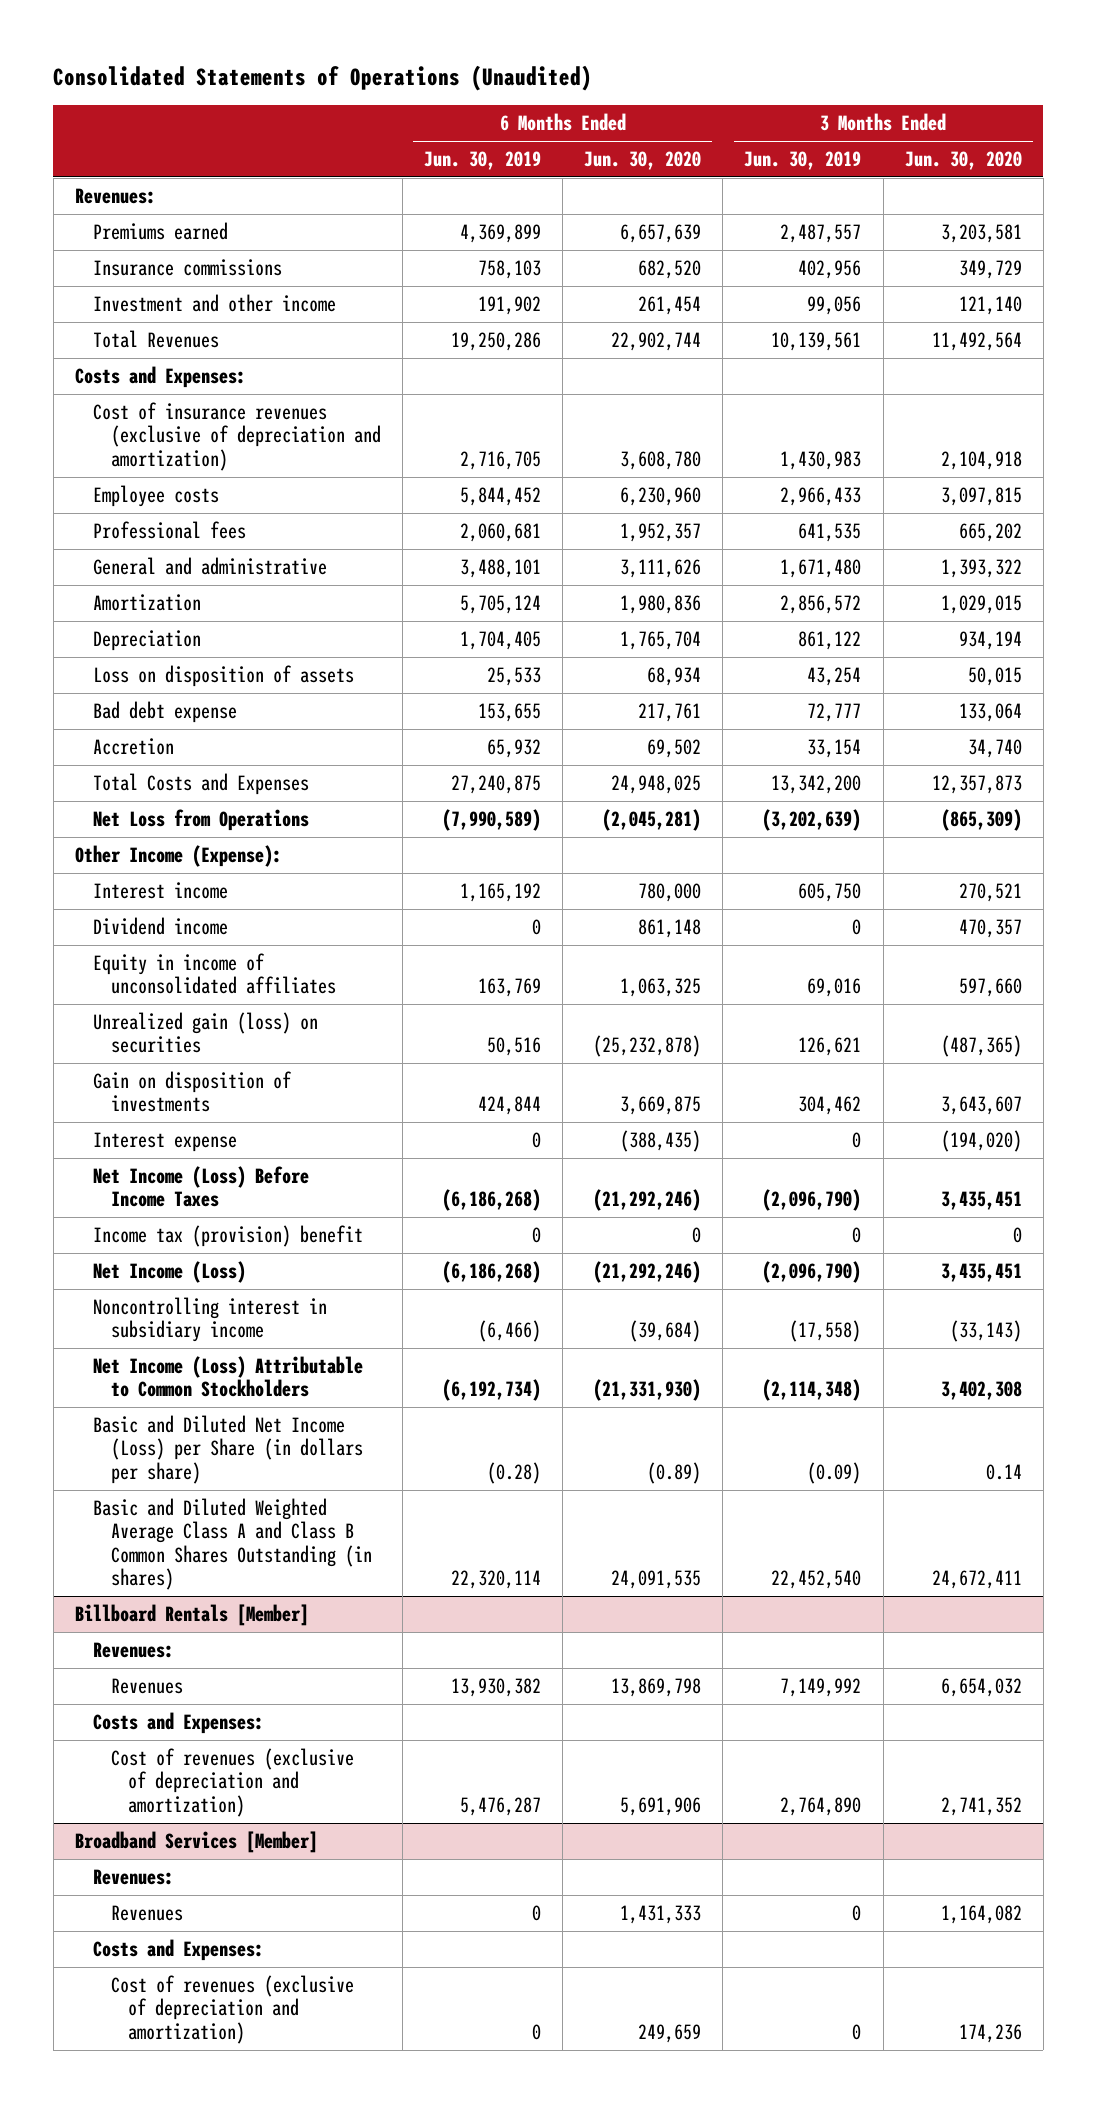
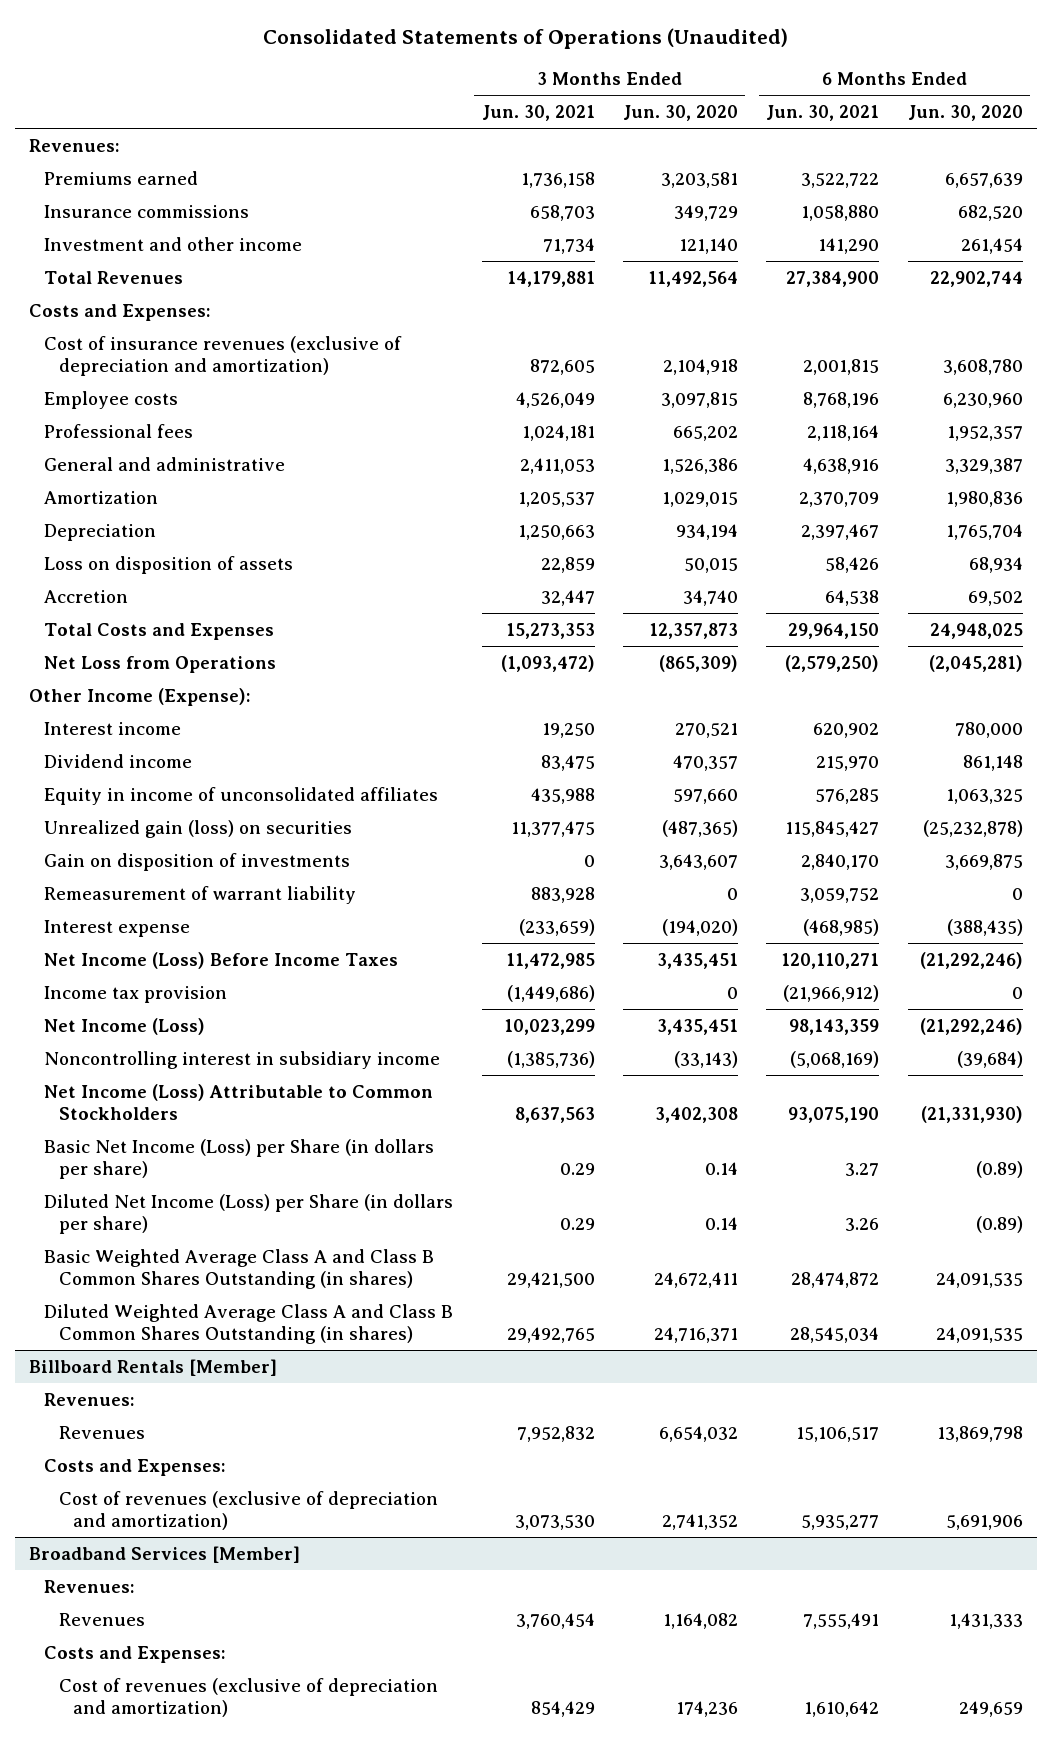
- | 6 Months Ended Jun. 30, 2019 | 6 Months Ended Jun. 30, 2020 | 3 Months Ended Jun. 30, 2019 | 3 Months Ended Jun. 30, 2020
+ | 3 Months Ended Jun. 30, 2021 | 3 Months Ended Jun. 30, 2020 | 6 Months Ended Jun. 30, 2021 | 6 Months Ended Jun. 30, 2020
- General and administrative | 3,488,101 | 3,111,626 | 1,671,480 | 1,393,322
+ General and administrative | 2,411,053 | 1,526,386 | 4,638,916 | 3,329,387
- Bad debt expense | 153,655 | 217,761 | 72,777 | 133,064
+ Remeasurement of warrant liability | 883,928 | 0 | 3,059,752 | 0
- Income tax (provision) benefit | 0 | 0 | 0 | 0
+ Income tax provision | (1,449,686) | 0 | (21,966,912) | 0
- Basic and Diluted Net Income (Loss) per Share (in dollars per share) | (0.28) | (0.89) | (0.09) | 0.14
- Basic and Diluted Weighted Average Class A and Class B Common Shares Outstanding (in shares) | 22,320,114 | 24,091,535 | 22,452,540 | 24,672,411
+ Basic Net Income (Loss) per Share (in dollars per share) | 0.29 | 0.14 | 3.27 | (0.89)
+ Diluted Net Income (Loss) per Share (in dollars per share) | 0.29 | 0.14 | 3.26 | (0.89)
+ Basic Weighted Average Class A and Class B Common Shares Outstanding (in shares) | 29,421,500 | 24,672,411 | 28,474,872 | 24,091,535
+ Diluted Weighted Average Class A and Class B Common Shares Outstanding (in shares) | 29,492,765 | 24,716,371 | 28,545,034 | 24,091,535

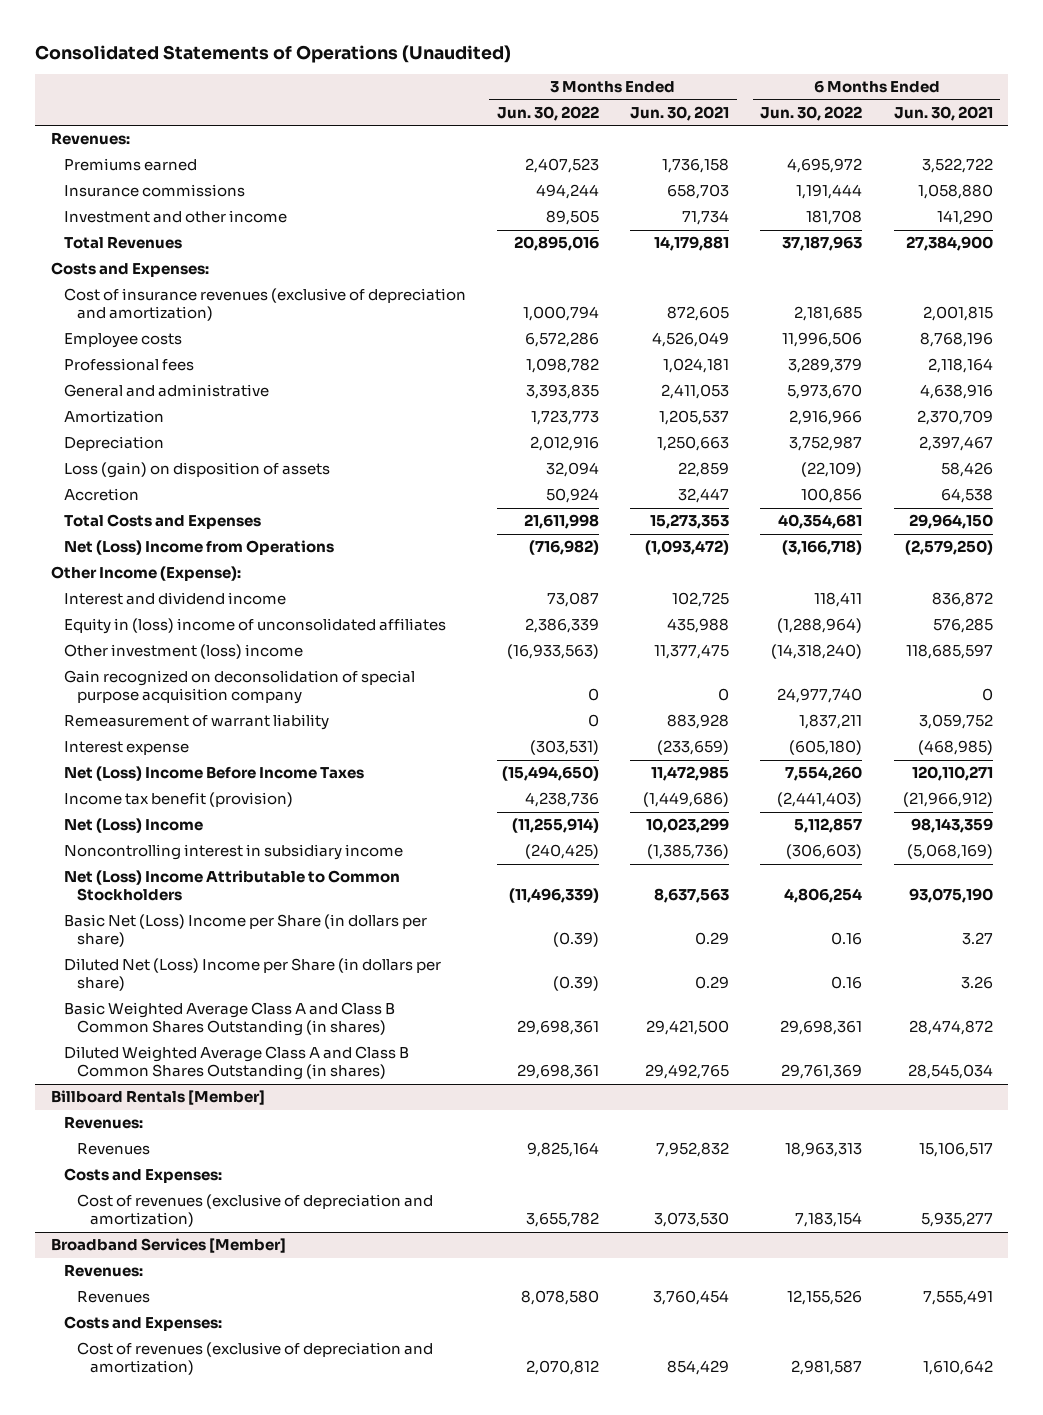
- | 3 Months Ended Jun. 30, 2021 | 3 Months Ended Jun. 30, 2020 | 6 Months Ended Jun. 30, 2021 | 6 Months Ended Jun. 30, 2020
+ | 3 Months Ended Jun. 30, 2022 | 3 Months Ended Jun. 30, 2021 | 6 Months Ended Jun. 30, 2022 | 6 Months Ended Jun. 30, 2021
- Loss on disposition of assets | 22,859 | 50,015 | 58,426 | 68,934
+ Loss (gain) on disposition of assets | 32,094 | 22,859 | (22,109) | 58,426
- Net Loss from Operations | (1,093,472) | (865,309) | (2,579,250) | (2,045,281)
+ Net (Loss) Income from Operations | (716,982) | (1,093,472) | (3,166,718) | (2,579,250)
- Interest income | 19,250 | 270,521 | 620,902 | 780,000
- Dividend income | 83,475 | 470,357 | 215,970 | 861,148
- Equity in income of unconsolidated affiliates | 435,988 | 597,660 | 576,285 | 1,063,325
- Unrealized gain (loss) on securities | 11,377,475 | (487,365) | 115,845,427 | (25,232,878)
- Gain on disposition of investments | 0 | 3,643,607 | 2,840,170 | 3,669,875
+ Interest and dividend income | 73,087 | 102,725 | 118,411 | 836,872
+ Equity in (loss) income of unconsolidated affiliates | 2,386,339 | 435,988 | (1,288,964) | 576,285
+ Other investment (loss) income | (16,933,563) | 11,377,475 | (14,318,240) | 118,685,597
+ Gain recognized on deconsolidation of special purpose acquisition company | 0 | 0 | 24,977,740 | 0
- Net Income (Loss) Before Income Taxes | 11,472,985 | 3,435,451 | 120,110,271 | (21,292,246)
- Income tax provision | (1,449,686) | 0 | (21,966,912) | 0
- Net Income (Loss) | 10,023,299 | 3,435,451 | 98,143,359 | (21,292,246)
+ Net (Loss) Income Before Income Taxes | (15,494,650) | 11,472,985 | 7,554,260 | 120,110,271
+ Income tax benefit (provision) | 4,238,736 | (1,449,686) | (2,441,403) | (21,966,912)
+ Net (Loss) Income | (11,255,914) | 10,023,299 | 5,112,857 | 98,143,359
- Net Income (Loss) Attributable to Common Stockholders | 8,637,563 | 3,402,308 | 93,075,190 | (21,331,930)
- Basic Net Income (Loss) per Share (in dollars per share) | 0.29 | 0.14 | 3.27 | (0.89)
- Diluted Net Income (Loss) per Share (in dollars per share) | 0.29 | 0.14 | 3.26 | (0.89)
+ Net (Loss) Income Attributable to Common Stockholders | (11,496,339) | 8,637,563 | 4,806,254 | 93,075,190
+ Basic Net (Loss) Income per Share (in dollars per share) | (0.39) | 0.29 | 0.16 | 3.27
+ Diluted Net (Loss) Income per Share (in dollars per share) | (0.39) | 0.29 | 0.16 | 3.26

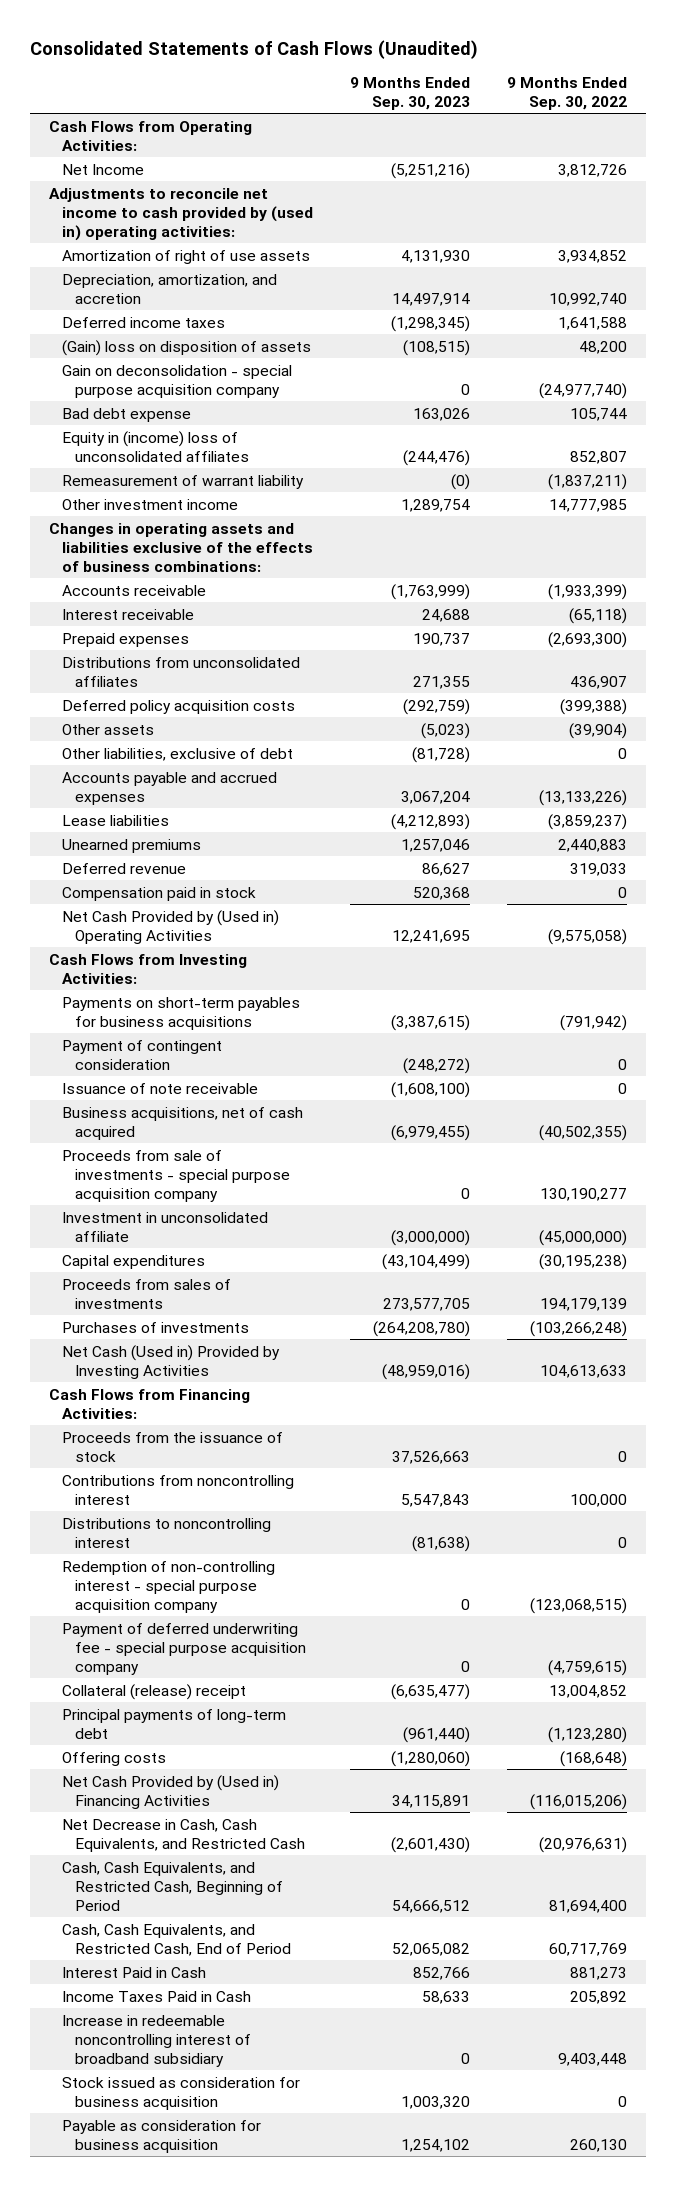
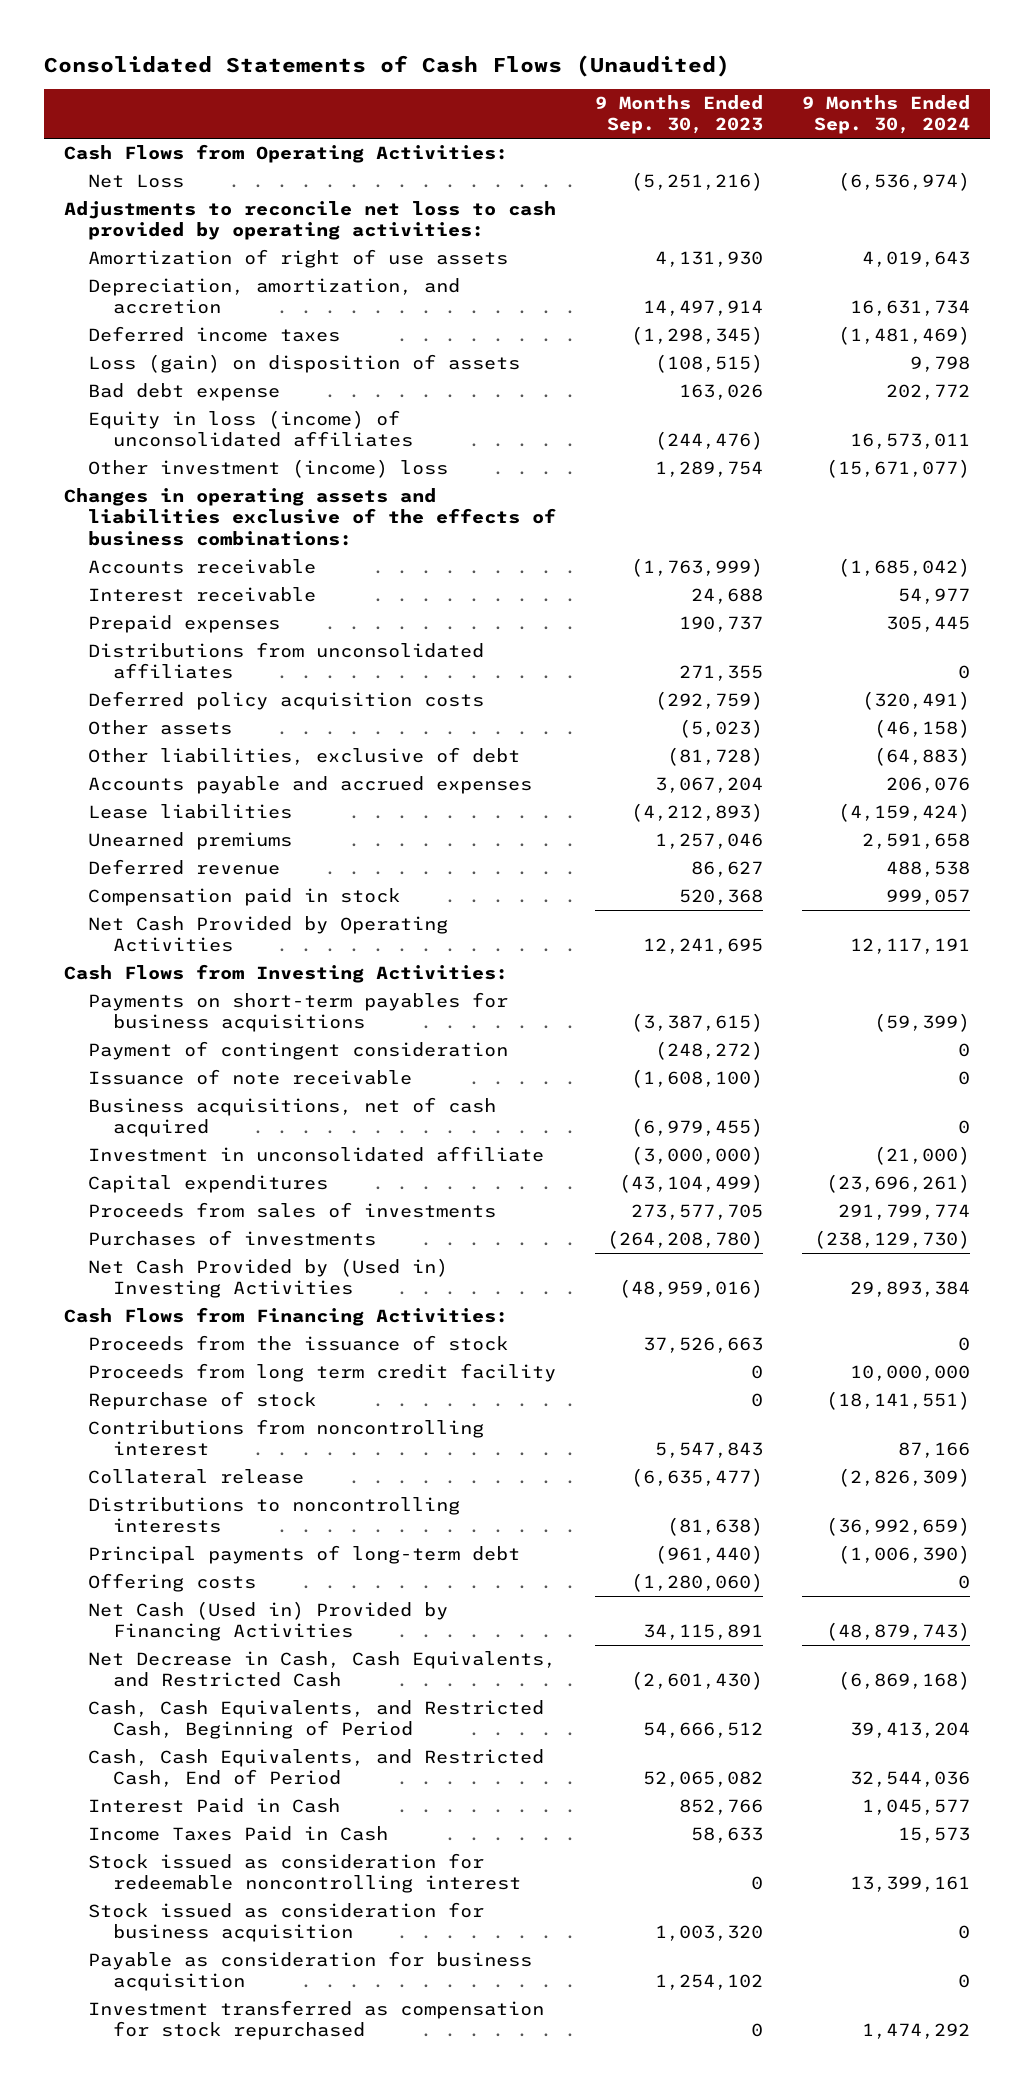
- | 9 Months Ended Sep. 30, 2023 | 9 Months Ended Sep. 30, 2022
+ | 9 Months Ended Sep. 30, 2023 | 9 Months Ended Sep. 30, 2024
- Net Income | (5,251,216) | 3,812,726
- Adjustments to reconcile net income to cash provided by (used in) operating activities:
+ Net Loss | (5,251,216) | (6,536,974)
+ Adjustments to reconcile net loss to cash provided by operating activities:
- (Gain) loss on disposition of assets | (108,515) | 48,200
- Gain on deconsolidation - special purpose acquisition company | 0 | (24,977,740)
+ Loss (gain) on disposition of assets | (108,515) | 9,798
- Equity in (income) loss of unconsolidated affiliates | (244,476) | 852,807
- Remeasurement of warrant liability | (0) | (1,837,211)
- Other investment income | 1,289,754 | 14,777,985
+ Equity in loss (income) of unconsolidated affiliates | (244,476) | 16,573,011
+ Other investment (income) loss | 1,289,754 | (15,671,077)
- Net Cash Provided by (Used in) Operating Activities | 12,241,695 | (9,575,058)
+ Net Cash Provided by Operating Activities | 12,241,695 | 12,117,191
- Proceeds from sale of investments - special purpose acquisition company | 0 | 130,190,277
- Net Cash (Used in) Provided by Investing Activities | (48,959,016) | 104,613,633
+ Net Cash Provided by (Used in) Investing Activities | (48,959,016) | 29,893,384
+ Proceeds from long term credit facility | 0 | 10,000,000
+ Repurchase of stock | 0 | (18,141,551)
- Distributions to noncontrolling interest | (81,638) | 0
- Redemption of non-controlling interest - special purpose acquisition company | 0 | (123,068,515)
- Payment of deferred underwriting fee - special purpose acquisition company | 0 | (4,759,615)
- Collateral (release) receipt | (6,635,477) | 13,004,852
+ Collateral release | (6,635,477) | (2,826,309)
+ Distributions to noncontrolling interests | (81,638) | (36,992,659)
- Net Cash Provided by (Used in) Financing Activities | 34,115,891 | (116,015,206)
+ Net Cash (Used in) Provided by Financing Activities | 34,115,891 | (48,879,743)
- Increase in redeemable noncontrolling interest of broadband subsidiary | 0 | 9,403,448
+ Stock issued as consideration for redeemable noncontrolling interest | 0 | 13,399,161
+ Investment transferred as compensation for stock repurchased | 0 | 1,474,292

